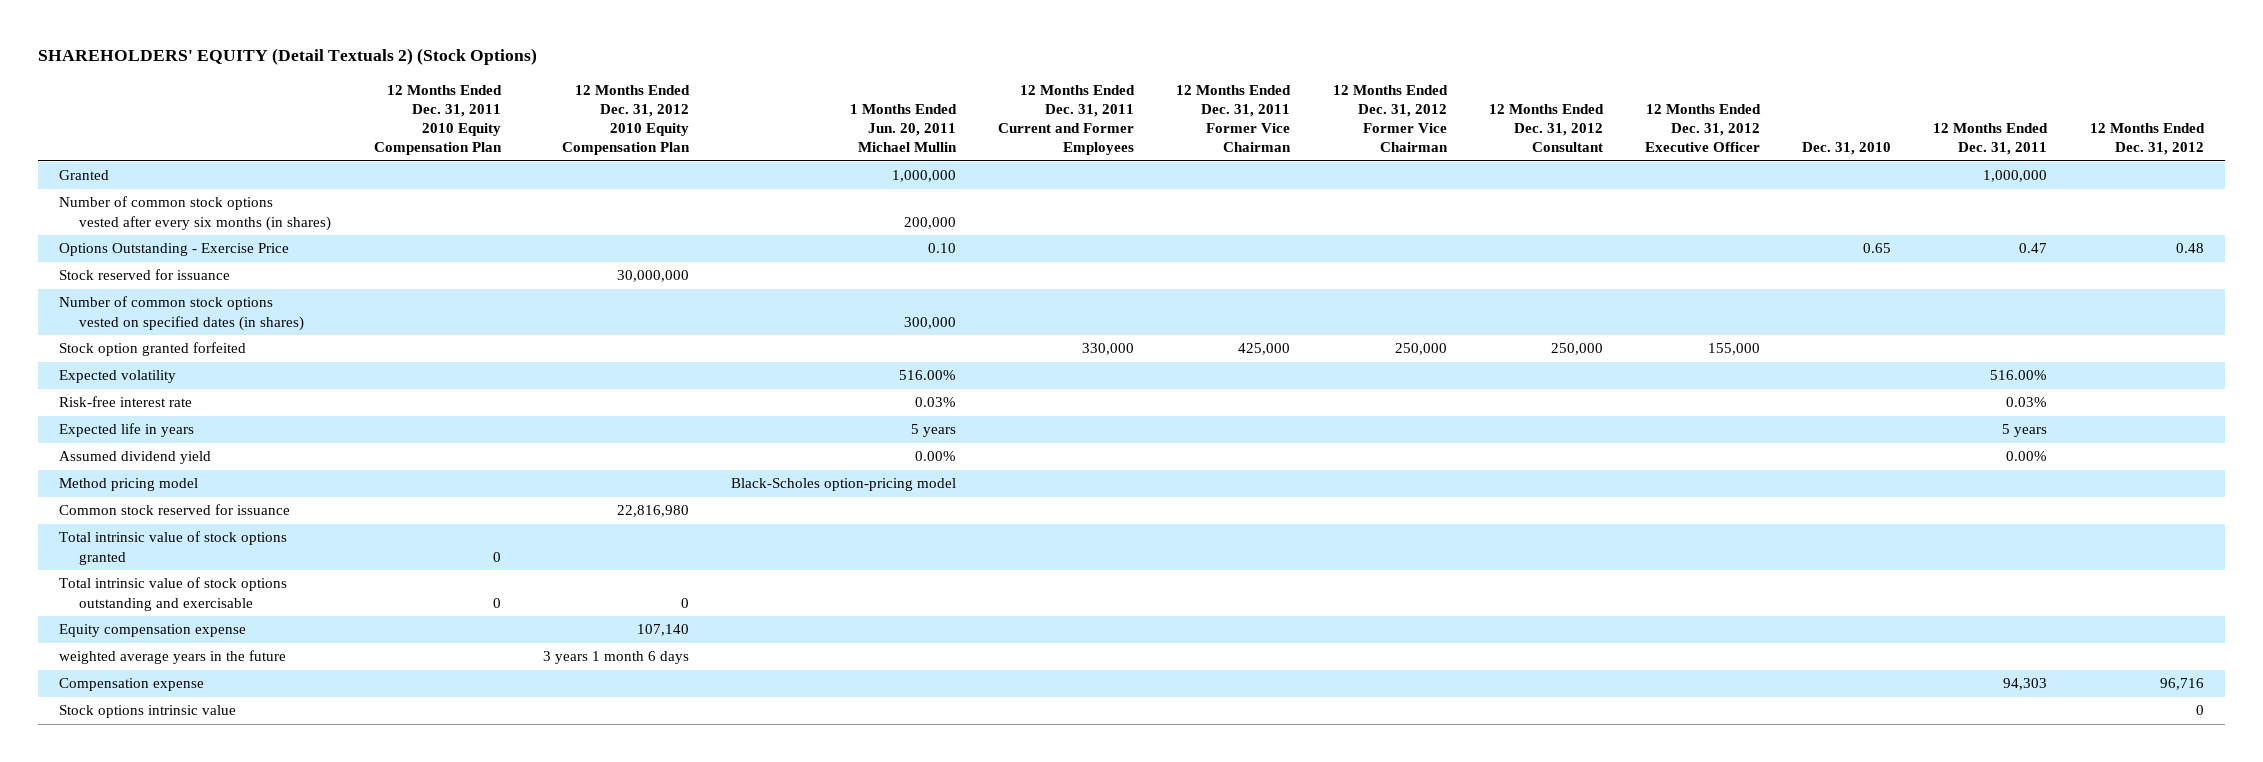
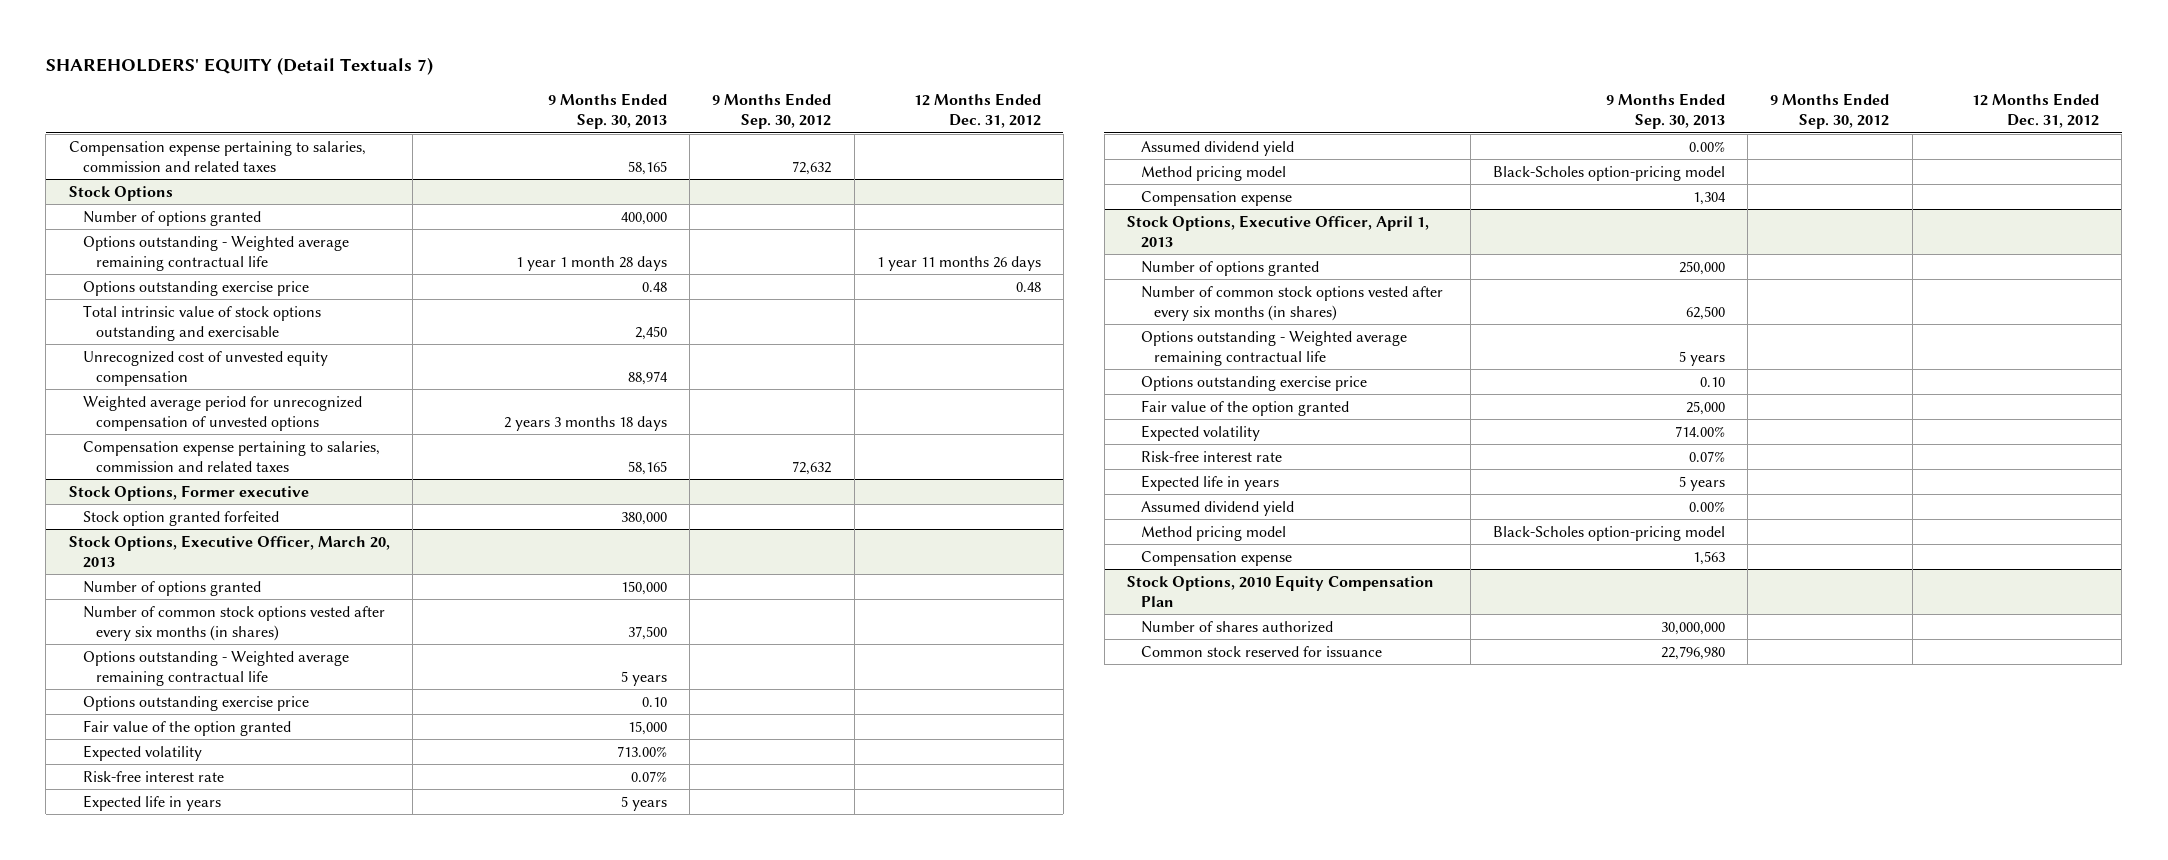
- SHAREHOLDERS' EQUITY (Detail Textuals 2) (Stock Options)
+ SHAREHOLDERS' EQUITY (Detail Textuals 7)
- | 12 Months Ended Dec. 31, 2011 2010 Equity Compensation Plan | 12 Months Ended Dec. 31, 2012 2010 Equity Compensation Plan | 1 Months Ended Jun. 20, 2011 Michael Mullin | 12 Months Ended Dec. 31, 2011 Current and Former Employees | 12 Months Ended Dec. 31, 2011 Former Vice Chairman | 12 Months Ended Dec. 31, 2012 Former Vice Chairman | 12 Months Ended Dec. 31, 2012 Consultant | 12 Months Ended Dec. 31, 2012 Executive Officer | Dec. 31, 2010 | 12 Months Ended Dec. 31, 2011 | 12 Months Ended Dec. 31, 2012
+ | 9 Months Ended Sep. 30, 2013 | 9 Months Ended Sep. 30, 2012 | 12 Months Ended Dec. 31, 2012
- Granted | | | 1,000,000 | | | | | | | 1,000,000 |
- Number of common stock options vested after every six months (in shares) | | | 200,000 | | | | | | | |
- Options Outstanding - Exercise Price | | | 0.10 | | | | | | 0.65 | 0.47 | 0.48
- Stock reserved for issuance | | 30,000,000 | | | | | | | | |
- Number of common stock options vested on specified dates (in shares) | | | 300,000 | | | | | | | |
- Stock option granted forfeited | | | | 330,000 | 425,000 | 250,000 | 250,000 | 155,000 | | |
- Expected volatility | | | 516.00% | | | | | | | 516.00% |
- Risk-free interest rate | | | 0.03% | | | | | | | 0.03% |
- Expected life in years | | | 5 years | | | | | | | 5 years |
- Assumed dividend yield | | | 0.00% | | | | | | | 0.00% |
- Method pricing model | | | Black-Scholes option-pricing model | | | | | | | |
- Common stock reserved for issuance | | 22,816,980 | | | | | | | | |
- Total intrinsic value of stock options granted | 0 | | | | | | | | | |
- Total intrinsic value of stock options outstanding and exercisable | 0 | 0 | | | | | | | | |
- Equity compensation expense | | 107,140 | | | | | | | | |
- weighted average years in the future | | 3 years 1 month 6 days | | | | | | | | |
- Compensation expense | | | | | | | | | | 94,303 | 96,716
- Stock options intrinsic value | | | | | | | | | | | 0
+ Compensation expense pertaining to salaries, commission and related taxes | 58,165 | 72,632 |
+ Stock Options
+ Number of options granted | 400,000 | |
+ Options outstanding - Weighted average remaining contractual life | 1 year 1 month 28 days | | 1 year 11 months 26 days
+ Options outstanding exercise price | 0.48 | | 0.48
+ Total intrinsic value of stock options outstanding and exercisable | 2,450 | |
+ Unrecognized cost of unvested equity compensation | 88,974 | |
+ Weighted average period for unrecognized compensation of unvested options | 2 years 3 months 18 days | |
+ Compensation expense pertaining to salaries, commission and related taxes | 58,165 | 72,632 |
+ Stock Options, Former executive
+ Stock option granted forfeited | 380,000 | |
+ Stock Options, Executive Officer, March 20, 2013
+ Number of options granted | 150,000 | |
+ Number of common stock options vested after every six months (in shares) | 37,500 | |
+ Options outstanding - Weighted average remaining contractual life | 5 years | |
+ Options outstanding exercise price | 0.10 | |
+ Fair value of the option granted | 15,000 | |
+ Expected volatility | 713.00% | |
+ Risk-free interest rate | 0.07% | |
+ Expected life in years | 5 years | |
+ Assumed dividend yield | 0.00% | |
+ Method pricing model | Black-Scholes option-pricing model | |
+ Compensation expense | 1,304 | |
+ Stock Options, Executive Officer, April 1, 2013
+ Number of options granted | 250,000 | |
+ Number of common stock options vested after every six months (in shares) | 62,500 | |
+ Options outstanding - Weighted average remaining contractual life | 5 years | |
+ Options outstanding exercise price | 0.10 | |
+ Fair value of the option granted | 25,000 | |
+ Expected volatility | 714.00% | |
+ Risk-free interest rate | 0.07% | |
+ Expected life in years | 5 years | |
+ Assumed dividend yield | 0.00% | |
+ Method pricing model | Black-Scholes option-pricing model | |
+ Compensation expense | 1,563 | |
+ Stock Options, 2010 Equity Compensation Plan
+ Number of shares authorized | 30,000,000 | |
+ Common stock reserved for issuance | 22,796,980 | |

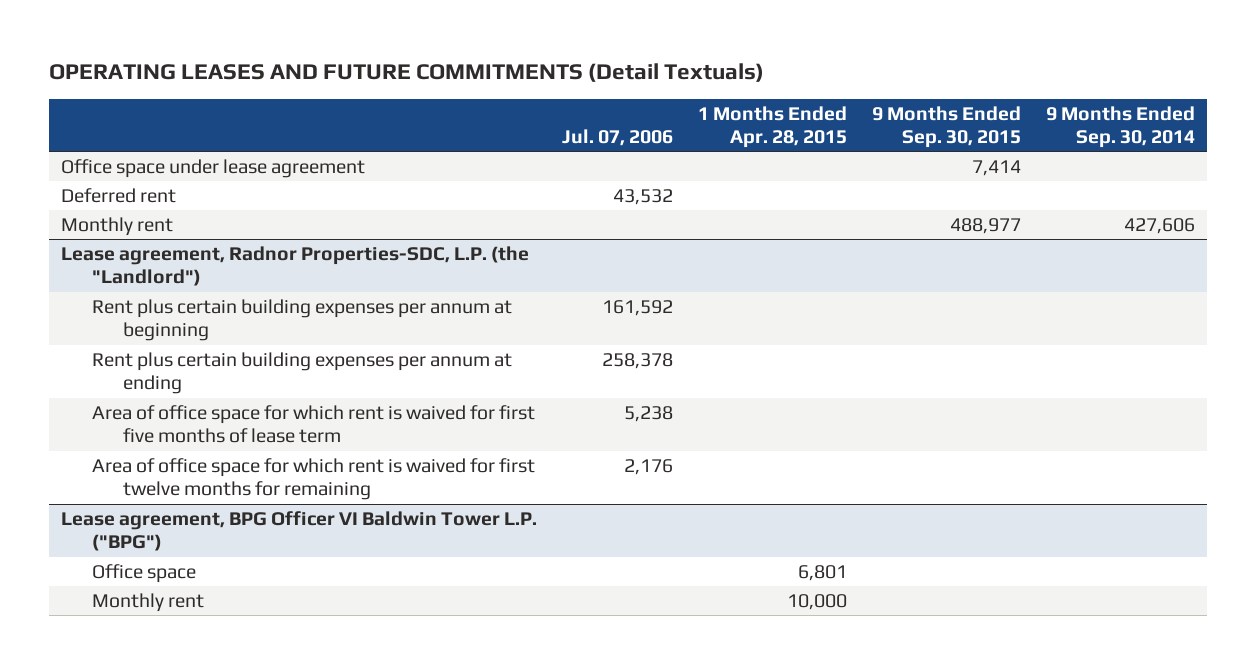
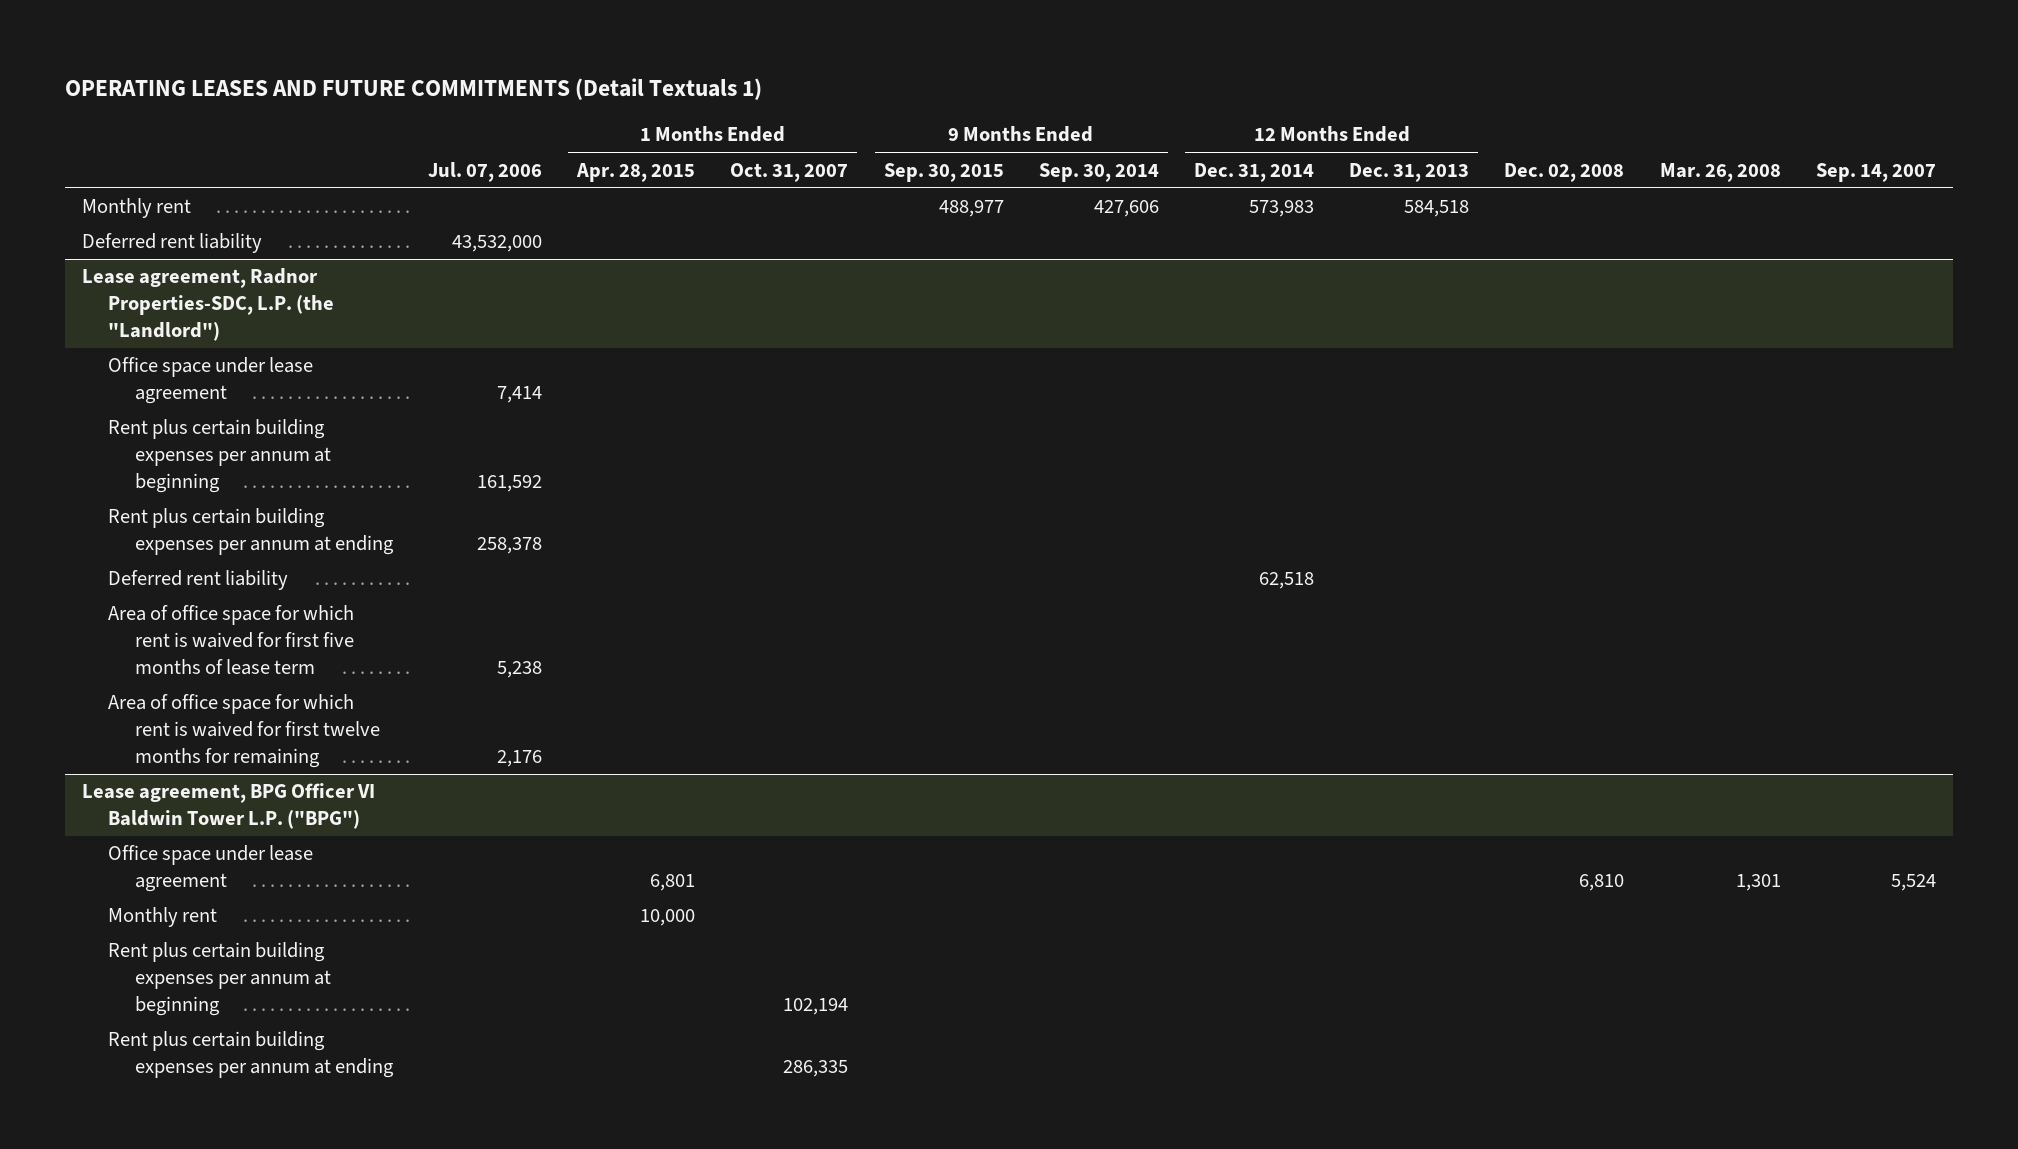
- OPERATING LEASES AND FUTURE COMMITMENTS (Detail Textuals)
+ OPERATING LEASES AND FUTURE COMMITMENTS (Detail Textuals 1)
- | Jul. 07, 2006 | 1 Months Ended Apr. 28, 2015 | 9 Months Ended Sep. 30, 2015 | 9 Months Ended Sep. 30, 2014
+ | Jul. 07, 2006 | 1 Months Ended Apr. 28, 2015 | 1 Months Ended Oct. 31, 2007 | 9 Months Ended Sep. 30, 2015 | 9 Months Ended Sep. 30, 2014 | 12 Months Ended Dec. 31, 2014 | 12 Months Ended Dec. 31, 2013 | Dec. 02, 2008 | Mar. 26, 2008 | Sep. 14, 2007
- Office space under lease agreement | | | 7,414 |
- Deferred rent | 43,532 | | |
+ Deferred rent liability | 43,532,000 | | | | | | | | |
@ Lease agreement, Radnor Properties-SDC, L.P. (the "Landlord")
+ Office space under lease agreement | 7,414 | | | | | | | | |
+ Deferred rent liability | | | | | | 62,518 | | | |
@ Lease agreement, BPG Officer VI Baldwin Tower L.P. ("BPG")
- Office space | | 6,801 | |
+ Office space under lease agreement | | 6,801 | | | | | | 6,810 | 1,301 | 5,524
+ Rent plus certain building expenses per annum at beginning | | | 102,194 | | | | | | |
+ Rent plus certain building expenses per annum at ending | | | 286,335 | | | | | | |

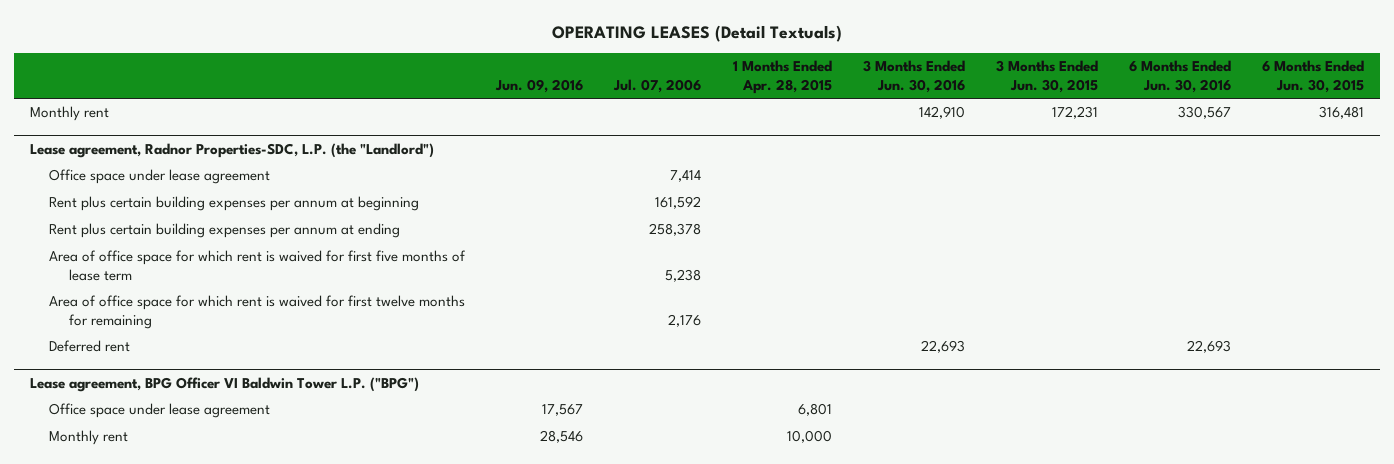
- OPERATING LEASES AND FUTURE COMMITMENTS (Detail Textuals 1)
+ OPERATING LEASES (Detail Textuals)
- | Jul. 07, 2006 | 1 Months Ended Apr. 28, 2015 | 1 Months Ended Oct. 31, 2007 | 9 Months Ended Sep. 30, 2015 | 9 Months Ended Sep. 30, 2014 | 12 Months Ended Dec. 31, 2014 | 12 Months Ended Dec. 31, 2013 | Dec. 02, 2008 | Mar. 26, 2008 | Sep. 14, 2007
+ | Jun. 09, 2016 | Jul. 07, 2006 | 1 Months Ended Apr. 28, 2015 | 3 Months Ended Jun. 30, 2016 | 3 Months Ended Jun. 30, 2015 | 6 Months Ended Jun. 30, 2016 | 6 Months Ended Jun. 30, 2015
- Deferred rent liability | 43,532,000 | | | | | | | | |
@ Lease agreement, Radnor Properties-SDC, L.P. (the "Landlord")
- Deferred rent liability | | | | | | 62,518 | | | |
+ Deferred rent | | | | 22,693 | | 22,693 |
@ Lease agreement, BPG Officer VI Baldwin Tower L.P. ("BPG")
- Rent plus certain building expenses per annum at beginning | | | 102,194 | | | | | | |
- Rent plus certain building expenses per annum at ending | | | 286,335 | | | | | | |

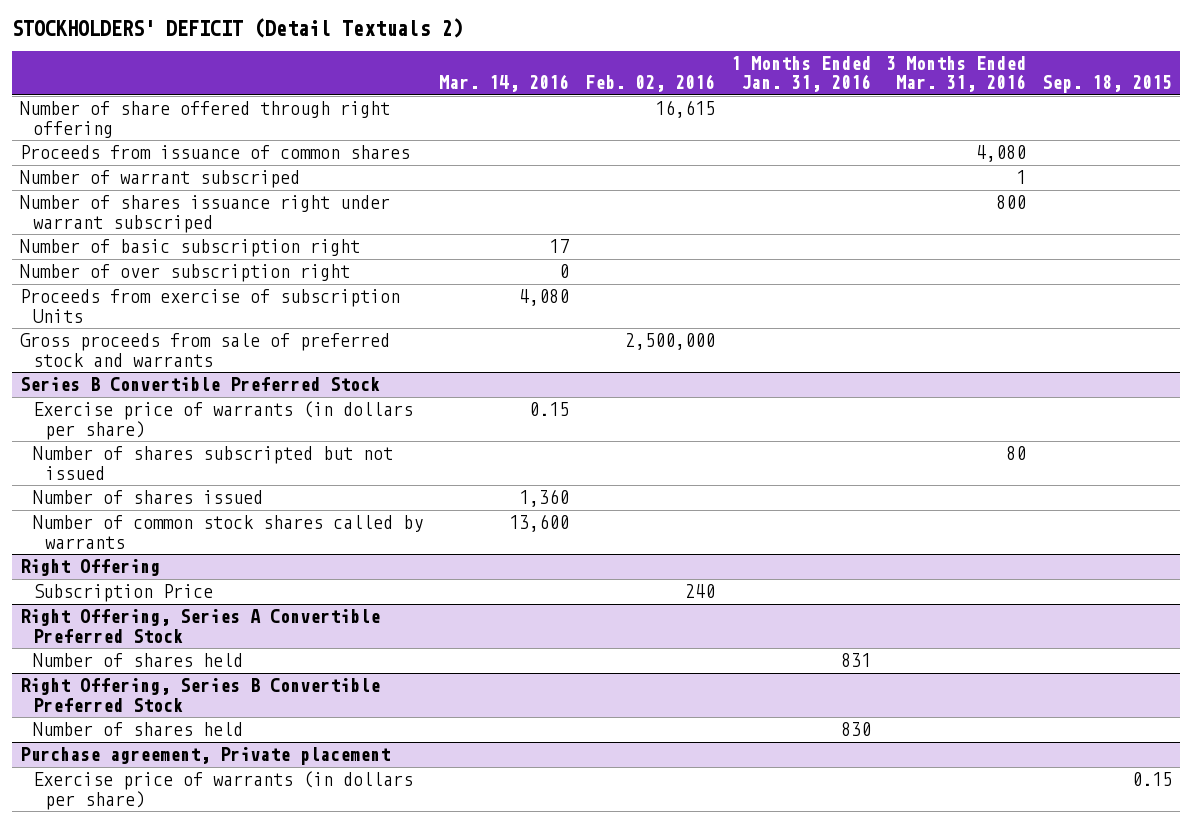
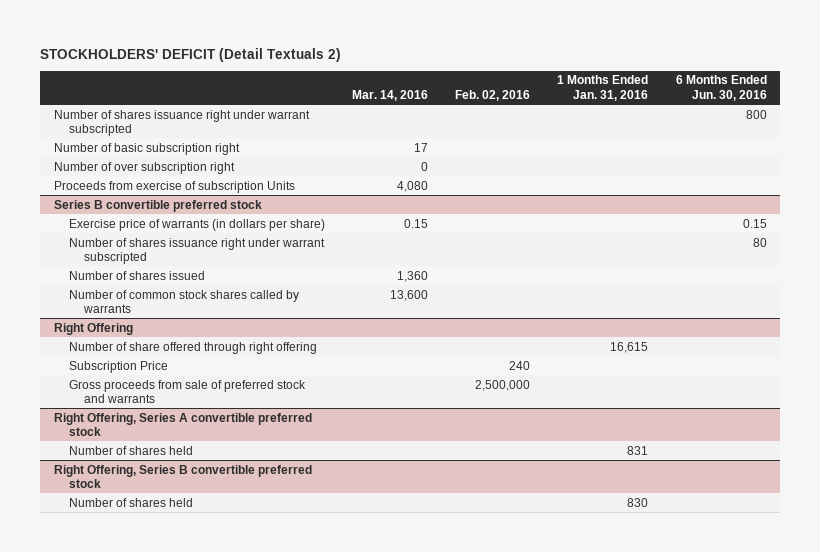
- | Mar. 14, 2016 | Feb. 02, 2016 | 1 Months Ended Jan. 31, 2016 | 3 Months Ended Mar. 31, 2016 | Sep. 18, 2015
+ | Mar. 14, 2016 | Feb. 02, 2016 | 1 Months Ended Jan. 31, 2016 | 6 Months Ended Jun. 30, 2016
- Number of share offered through right offering | | 16,615 | | |
- Proceeds from issuance of common shares | | | | 4,080 |
- Number of warrant subscriped | | | | 1 |
- Number of shares issuance right under warrant subscriped | | | | 800 |
+ Number of shares issuance right under warrant subscripted | | | | 800
- Gross proceeds from sale of preferred stock and warrants | | 2,500,000 | | |
- Series B Convertible Preferred Stock
+ Series B convertible preferred stock
- Number of shares subscripted but not issued | | | | 80 |
+ Number of shares issuance right under warrant subscripted | | | | 80
@ Right Offering
+ Number of share offered through right offering | | | 16,615 |
- Right Offering, Series A Convertible Preferred Stock
@ Right Offering
+ Gross proceeds from sale of preferred stock and warrants | | 2,500,000 | |
+ Right Offering, Series A convertible preferred stock
- Right Offering, Series B Convertible Preferred Stock
+ Right Offering, Series B convertible preferred stock
- Purchase agreement, Private placement
- Exercise price of warrants (in dollars per share) | | | | | 0.15

